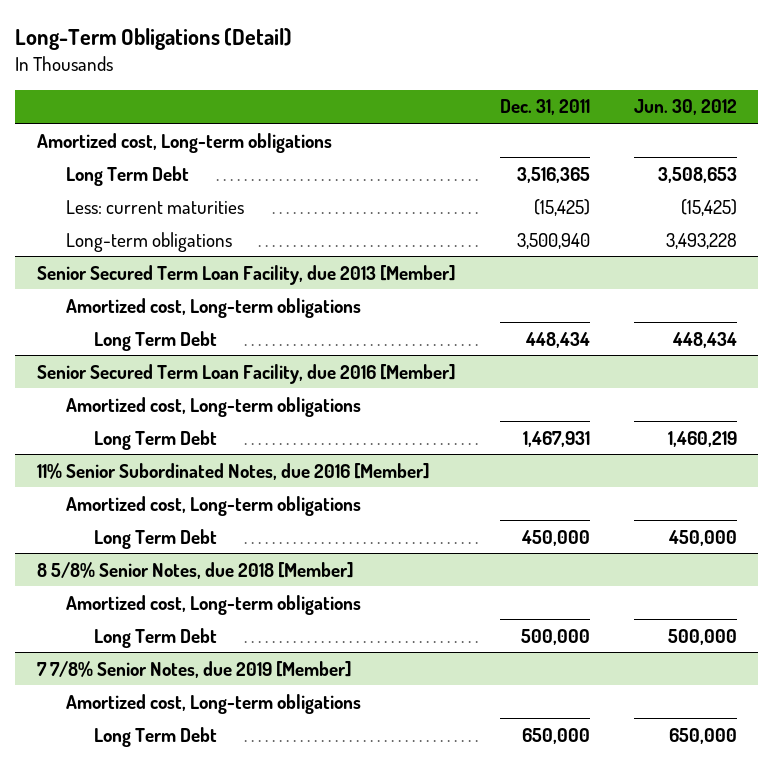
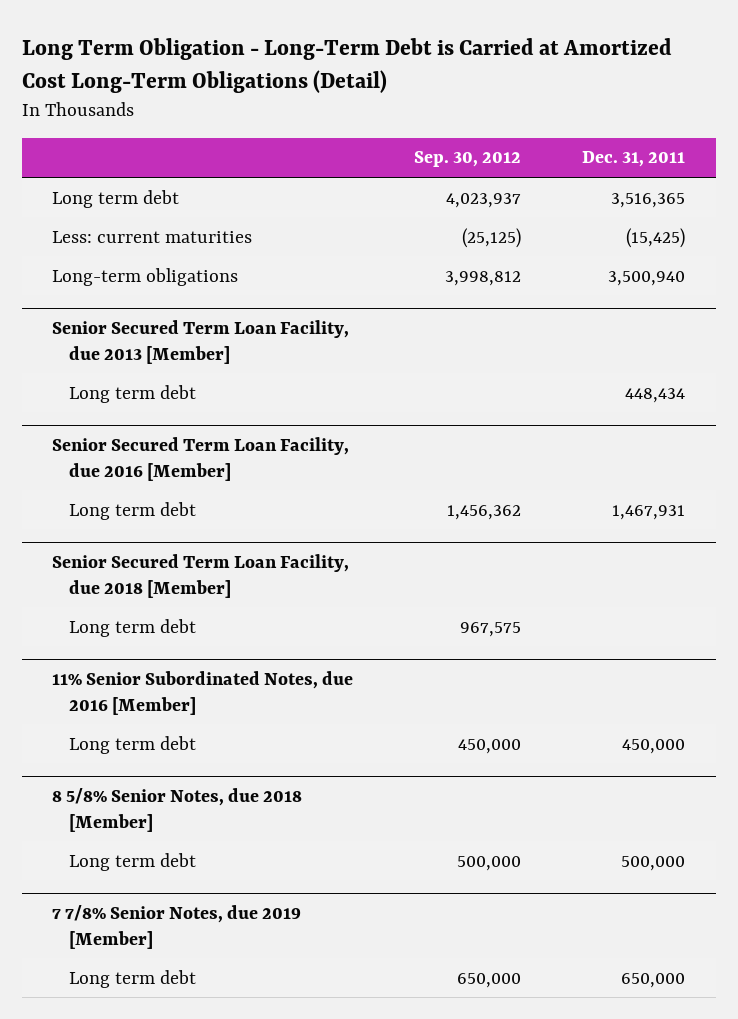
- Long-Term Obligations (Detail)
+ Long Term Obligation - Long-Term Debt is Carried at Amortized Cost Long-Term Obligations (Detail)
- | Dec. 31, 2011 | Jun. 30, 2012
+ | Sep. 30, 2012 | Dec. 31, 2011
- Amortized cost, Long-term obligations
- Long Term Debt | 3,516,365 | 3,508,653
+ Long term debt | 4,023,937 | 3,516,365
@ Senior Secured Term Loan Facility, due 2013 [Member]
- Amortized cost, Long-term obligations
- Long Term Debt | 448,434 | 448,434
+ Long term debt | | 448,434
@ Senior Secured Term Loan Facility, due 2016 [Member]
- Amortized cost, Long-term obligations
- Long Term Debt | 1,467,931 | 1,460,219
+ Long term debt | 1,456,362 | 1,467,931
+ Senior Secured Term Loan Facility, due 2018 [Member]
+ Long term debt | 967,575 |
@ 11% Senior Subordinated Notes, due 2016 [Member]
- Amortized cost, Long-term obligations
- Long Term Debt | 450,000 | 450,000
+ Long term debt | 450,000 | 450,000
@ 8 5/8% Senior Notes, due 2018 [Member]
- Amortized cost, Long-term obligations
- Long Term Debt | 500,000 | 500,000
+ Long term debt | 500,000 | 500,000
@ 7 7/8% Senior Notes, due 2019 [Member]
- Amortized cost, Long-term obligations
- Long Term Debt | 650,000 | 650,000
+ Long term debt | 650,000 | 650,000

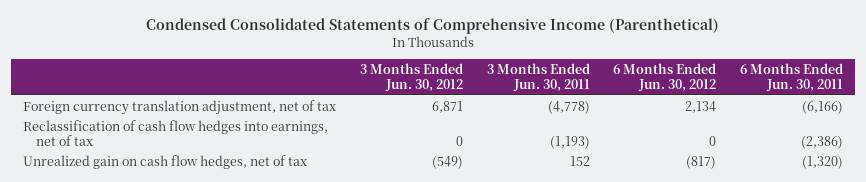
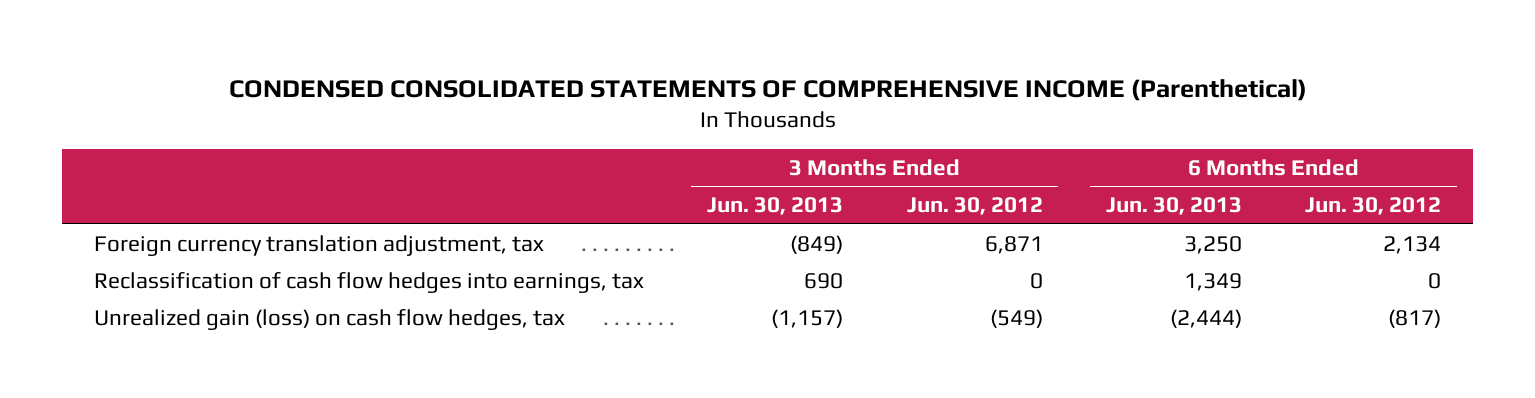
- Condensed Consolidated Statements of Comprehensive Income (Parenthetical)
+ CONDENSED CONSOLIDATED STATEMENTS OF COMPREHENSIVE INCOME (Parenthetical)
- | 3 Months Ended Jun. 30, 2012 | 3 Months Ended Jun. 30, 2011 | 6 Months Ended Jun. 30, 2012 | 6 Months Ended Jun. 30, 2011
+ | 3 Months Ended Jun. 30, 2013 | 3 Months Ended Jun. 30, 2012 | 6 Months Ended Jun. 30, 2013 | 6 Months Ended Jun. 30, 2012
- Foreign currency translation adjustment, net of tax | 6,871 | (4,778) | 2,134 | (6,166)
- Reclassification of cash flow hedges into earnings, net of tax | 0 | (1,193) | 0 | (2,386)
- Unrealized gain on cash flow hedges, net of tax | (549) | 152 | (817) | (1,320)
+ Foreign currency translation adjustment, tax | (849) | 6,871 | 3,250 | 2,134
+ Reclassification of cash flow hedges into earnings, tax | 690 | 0 | 1,349 | 0
+ Unrealized gain (loss) on cash flow hedges, tax | (1,157) | (549) | (2,444) | (817)

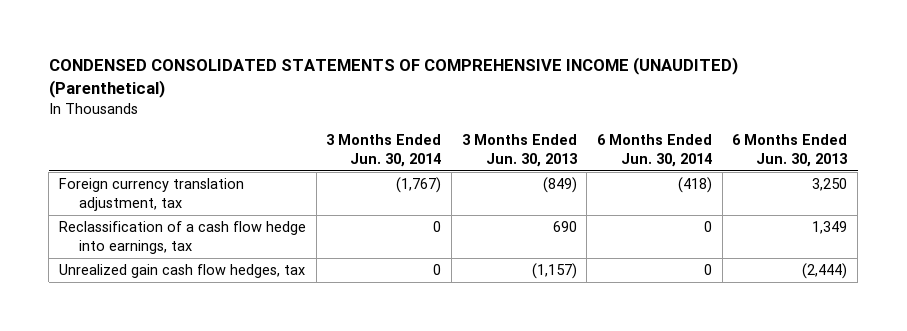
- CONDENSED CONSOLIDATED STATEMENTS OF COMPREHENSIVE INCOME (Parenthetical)
+ CONDENSED CONSOLIDATED STATEMENTS OF COMPREHENSIVE INCOME (UNAUDITED) (Parenthetical)
- | 3 Months Ended Jun. 30, 2013 | 3 Months Ended Jun. 30, 2012 | 6 Months Ended Jun. 30, 2013 | 6 Months Ended Jun. 30, 2012
+ | 3 Months Ended Jun. 30, 2014 | 3 Months Ended Jun. 30, 2013 | 6 Months Ended Jun. 30, 2014 | 6 Months Ended Jun. 30, 2013
- Reclassification of cash flow hedges into earnings, tax | 690 | 0 | 1,349 | 0
- Unrealized gain (loss) on cash flow hedges, tax | (1,157) | (549) | (2,444) | (817)
+ Reclassification of a cash flow hedge into earnings, tax | 0 | 690 | 0 | 1,349
+ Unrealized gain cash flow hedges, tax | 0 | (1,157) | 0 | (2,444)

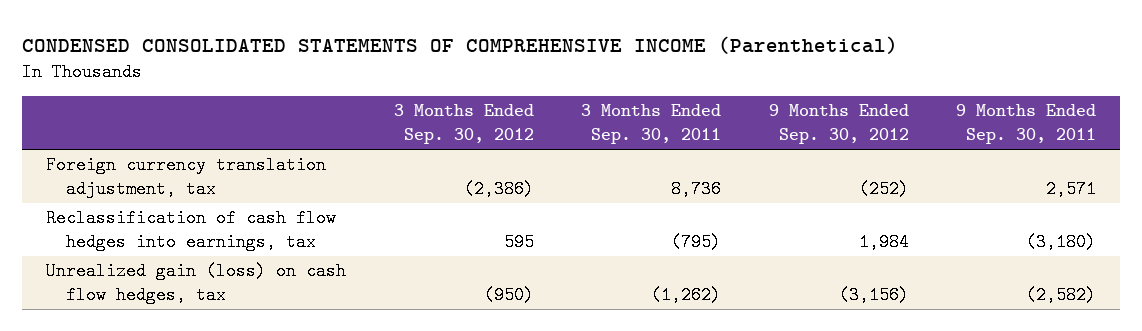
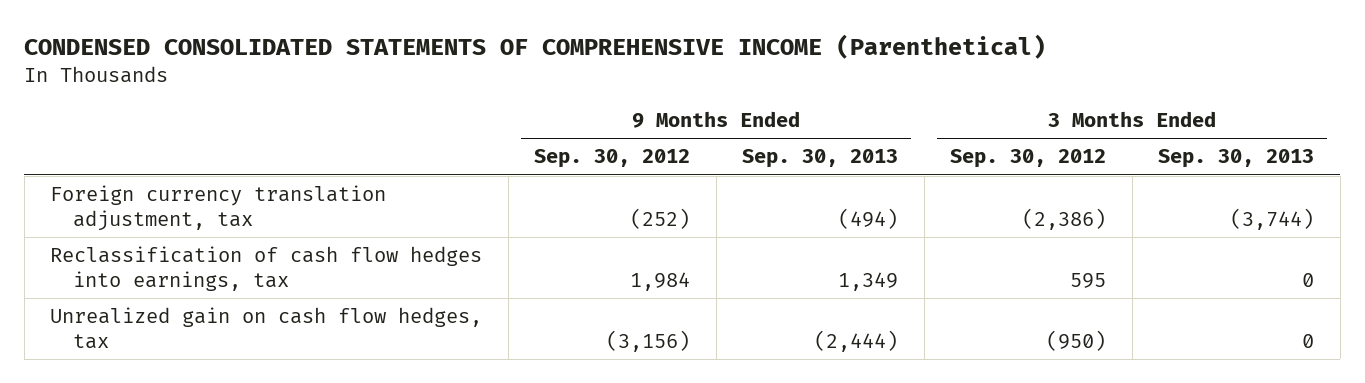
- | 3 Months Ended Sep. 30, 2012 | 3 Months Ended Sep. 30, 2011 | 9 Months Ended Sep. 30, 2012 | 9 Months Ended Sep. 30, 2011
+ | 9 Months Ended Sep. 30, 2012 | 9 Months Ended Sep. 30, 2013 | 3 Months Ended Sep. 30, 2012 | 3 Months Ended Sep. 30, 2013
- Unrealized gain (loss) on cash flow hedges, tax | (950) | (1,262) | (3,156) | (2,582)
+ Unrealized gain on cash flow hedges, tax | (3,156) | (2,444) | (950) | 0

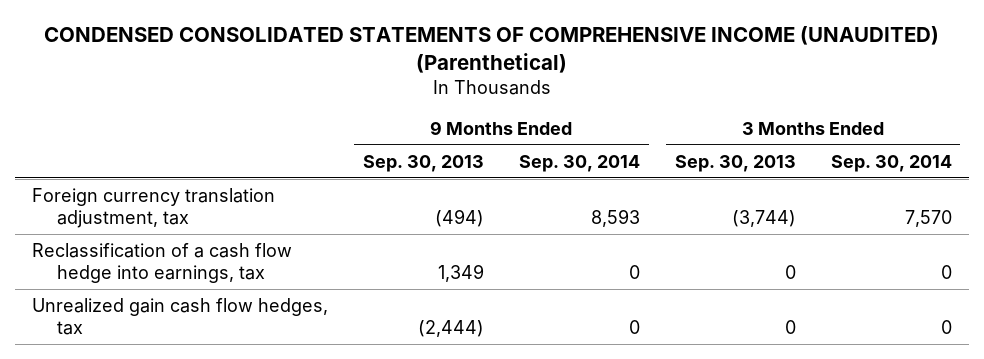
- CONDENSED CONSOLIDATED STATEMENTS OF COMPREHENSIVE INCOME (Parenthetical)
+ CONDENSED CONSOLIDATED STATEMENTS OF COMPREHENSIVE INCOME (UNAUDITED) (Parenthetical)
- | 9 Months Ended Sep. 30, 2012 | 9 Months Ended Sep. 30, 2013 | 3 Months Ended Sep. 30, 2012 | 3 Months Ended Sep. 30, 2013
+ | 9 Months Ended Sep. 30, 2013 | 9 Months Ended Sep. 30, 2014 | 3 Months Ended Sep. 30, 2013 | 3 Months Ended Sep. 30, 2014
- Reclassification of cash flow hedges into earnings, tax | 1,984 | 1,349 | 595 | 0
- Unrealized gain on cash flow hedges, tax | (3,156) | (2,444) | (950) | 0
+ Reclassification of a cash flow hedge into earnings, tax | 1,349 | 0 | 0 | 0
+ Unrealized gain cash flow hedges, tax | (2,444) | 0 | 0 | 0

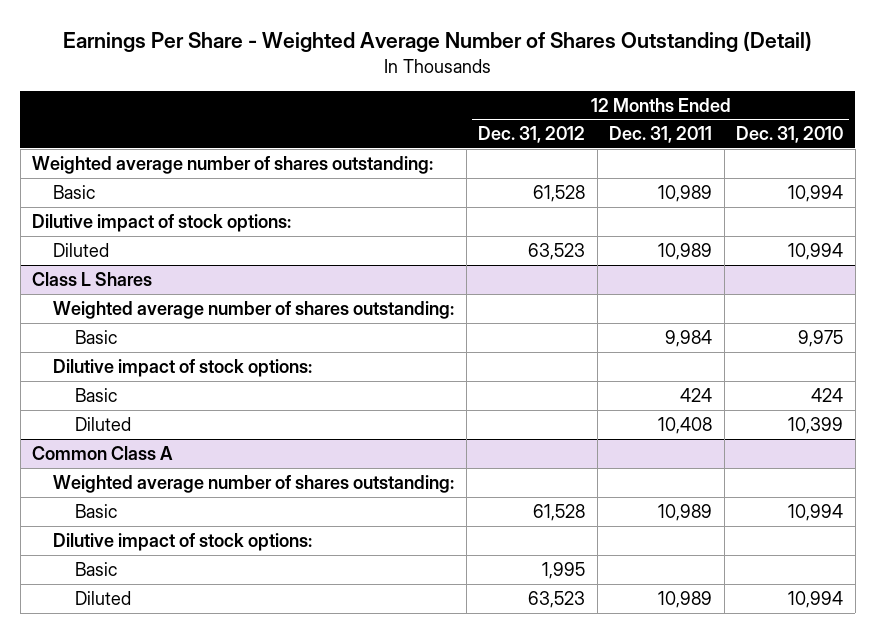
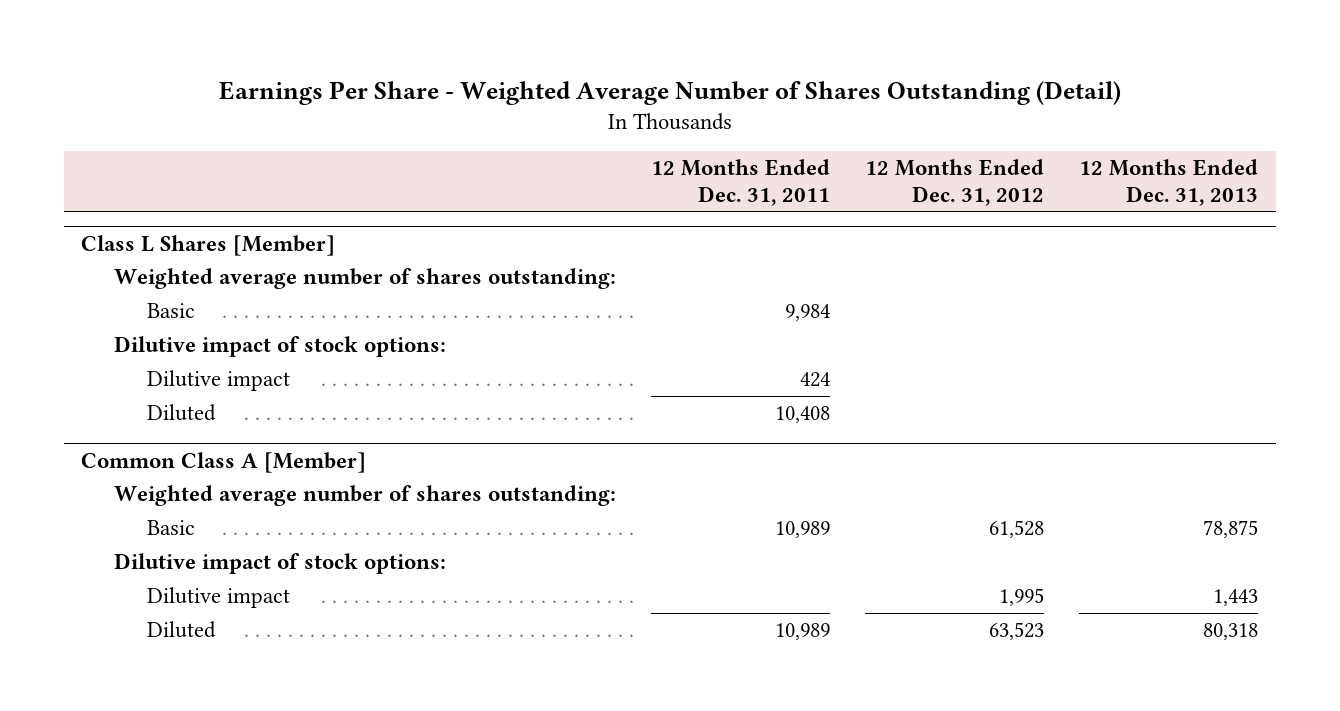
- | 12 Months Ended Dec. 31, 2012 | 12 Months Ended Dec. 31, 2011 | 12 Months Ended Dec. 31, 2010
+ | 12 Months Ended Dec. 31, 2011 | 12 Months Ended Dec. 31, 2012 | 12 Months Ended Dec. 31, 2013
- Weighted average number of shares outstanding:
- Basic | 61,528 | 10,989 | 10,994
- Dilutive impact of stock options:
- Diluted | 63,523 | 10,989 | 10,994
- Class L Shares
+ Class L Shares [Member]
- Basic | | 424 | 424
+ Dilutive impact | 424 | |
- Common Class A
+ Common Class A [Member]
- Basic | 1,995 | |
+ Dilutive impact | | 1,995 | 1,443

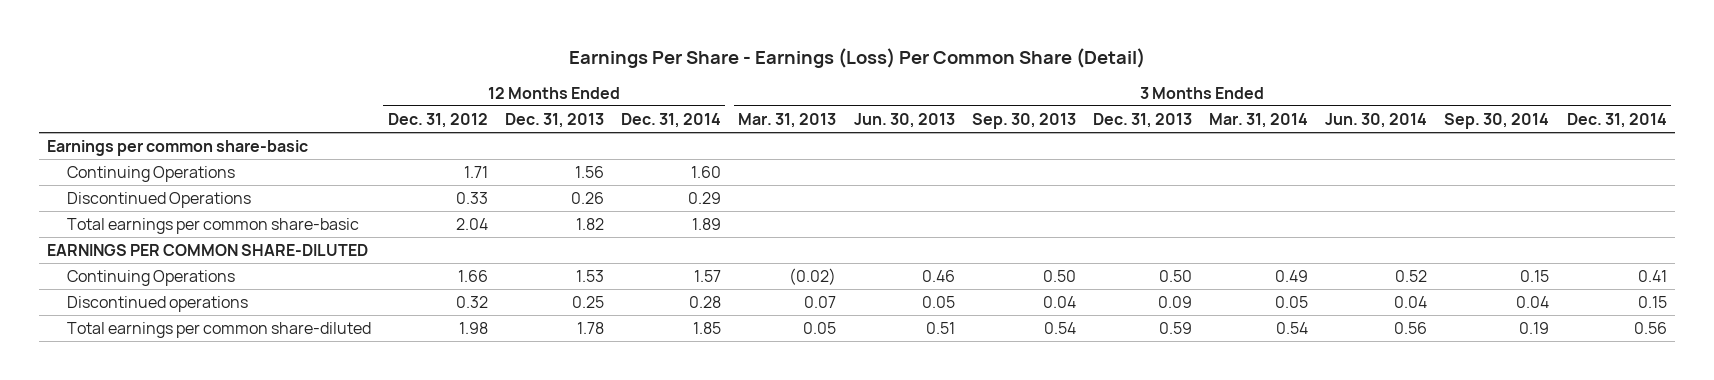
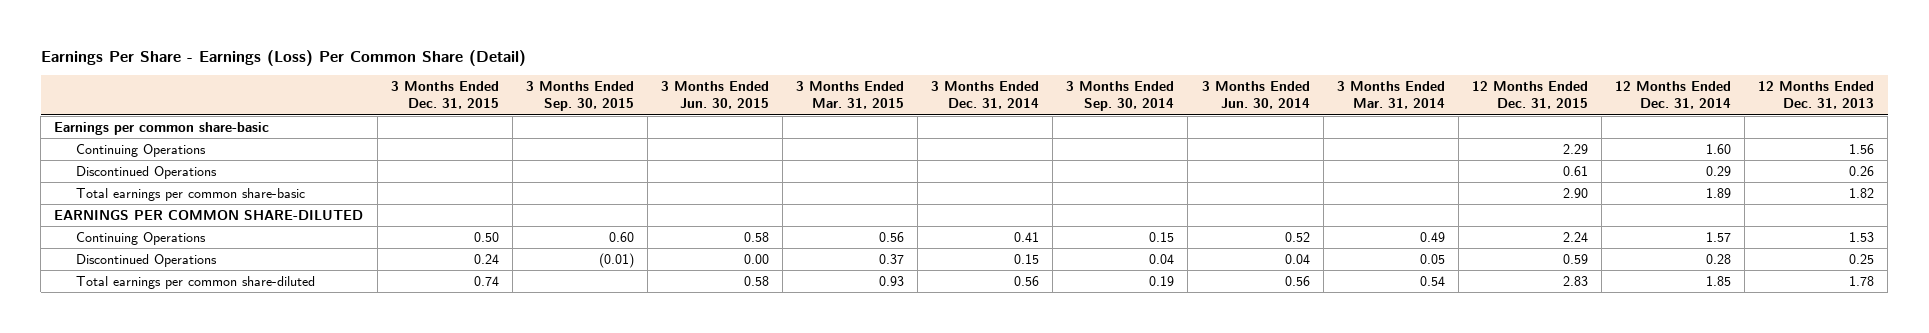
- | 12 Months Ended Dec. 31, 2012 | 12 Months Ended Dec. 31, 2013 | 12 Months Ended Dec. 31, 2014 | 3 Months Ended Mar. 31, 2013 | 3 Months Ended Jun. 30, 2013 | 3 Months Ended Sep. 30, 2013 | 3 Months Ended Dec. 31, 2013 | 3 Months Ended Mar. 31, 2014 | 3 Months Ended Jun. 30, 2014 | 3 Months Ended Sep. 30, 2014 | 3 Months Ended Dec. 31, 2014
+ | 3 Months Ended Dec. 31, 2015 | 3 Months Ended Sep. 30, 2015 | 3 Months Ended Jun. 30, 2015 | 3 Months Ended Mar. 31, 2015 | 3 Months Ended Dec. 31, 2014 | 3 Months Ended Sep. 30, 2014 | 3 Months Ended Jun. 30, 2014 | 3 Months Ended Mar. 31, 2014 | 12 Months Ended Dec. 31, 2015 | 12 Months Ended Dec. 31, 2014 | 12 Months Ended Dec. 31, 2013
- Discontinued operations | 0.32 | 0.25 | 0.28 | 0.07 | 0.05 | 0.04 | 0.09 | 0.05 | 0.04 | 0.04 | 0.15
+ Discontinued Operations | 0.24 | (0.01) | 0.00 | 0.37 | 0.15 | 0.04 | 0.04 | 0.05 | 0.59 | 0.28 | 0.25

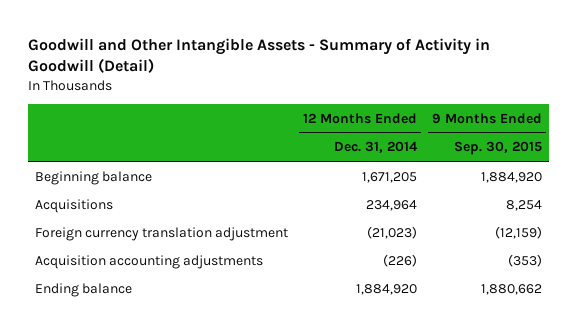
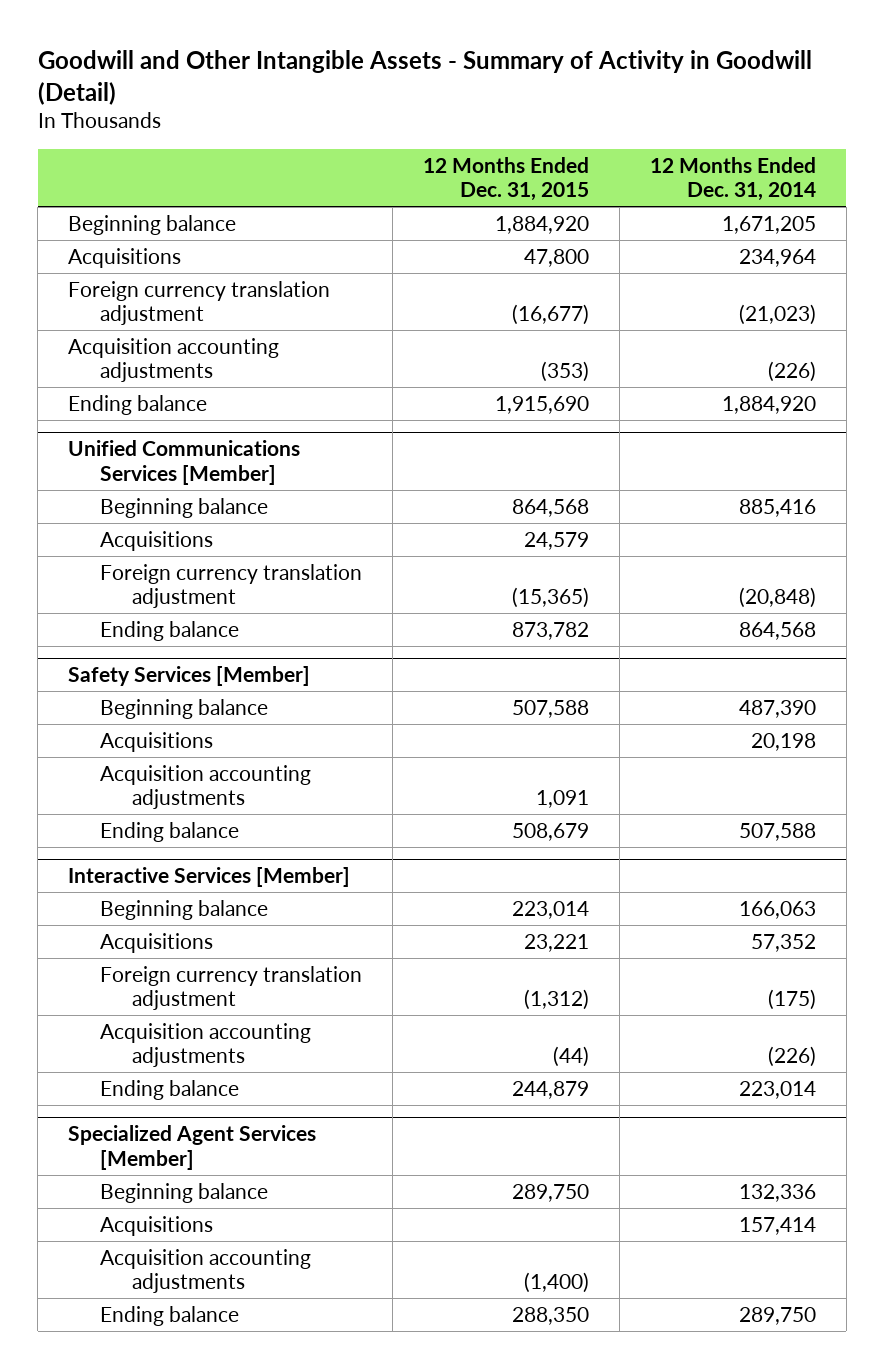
- | 12 Months Ended Dec. 31, 2014 | 9 Months Ended Sep. 30, 2015
+ | 12 Months Ended Dec. 31, 2015 | 12 Months Ended Dec. 31, 2014
+ Unified Communications Services [Member]
+ Beginning balance | 864,568 | 885,416
+ Acquisitions | 24,579 |
+ Foreign currency translation adjustment | (15,365) | (20,848)
+ Ending balance | 873,782 | 864,568
+ Safety Services [Member]
+ Beginning balance | 507,588 | 487,390
+ Acquisitions | | 20,198
+ Acquisition accounting adjustments | 1,091 |
+ Ending balance | 508,679 | 507,588
+ Interactive Services [Member]
+ Beginning balance | 223,014 | 166,063
+ Acquisitions | 23,221 | 57,352
+ Foreign currency translation adjustment | (1,312) | (175)
+ Acquisition accounting adjustments | (44) | (226)
+ Ending balance | 244,879 | 223,014
+ Specialized Agent Services [Member]
+ Beginning balance | 289,750 | 132,336
+ Acquisitions | | 157,414
+ Acquisition accounting adjustments | (1,400) |
+ Ending balance | 288,350 | 289,750

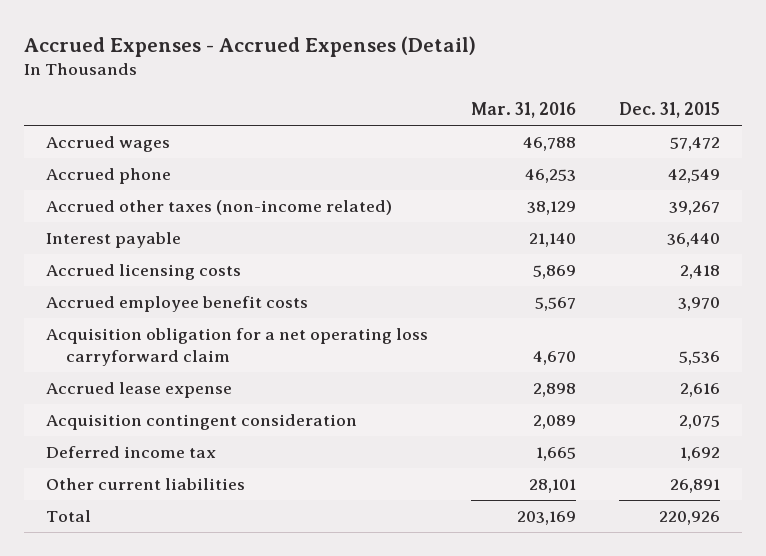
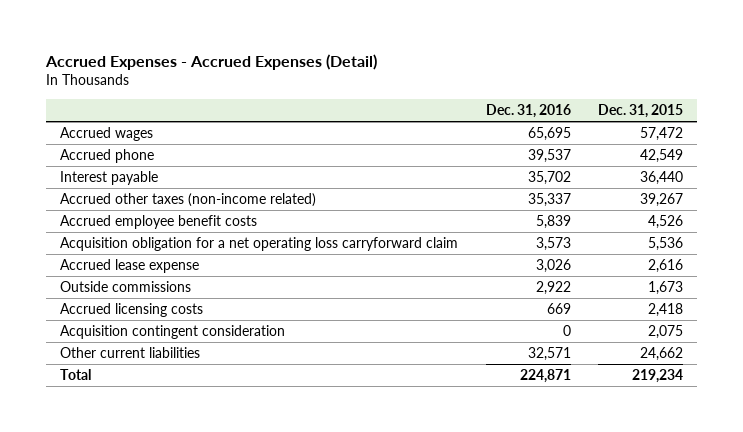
- | Mar. 31, 2016 | Dec. 31, 2015
+ | Dec. 31, 2016 | Dec. 31, 2015
- Accrued employee benefit costs | 5,567 | 3,970
moved down: Accrued other taxes (non-income related) | 35,337 | 39,267
+ Accrued employee benefit costs | 5,839 | 4,526
+ Outside commissions | 2,922 | 1,673
moved down: Accrued licensing costs | 669 | 2,418
- Deferred income tax | 1,665 | 1,692
- Other current liabilities | 28,101 | 26,891
- Total | 203,169 | 220,926
+ Other current liabilities | 32,571 | 24,662
+ Total | 224,871 | 219,234

